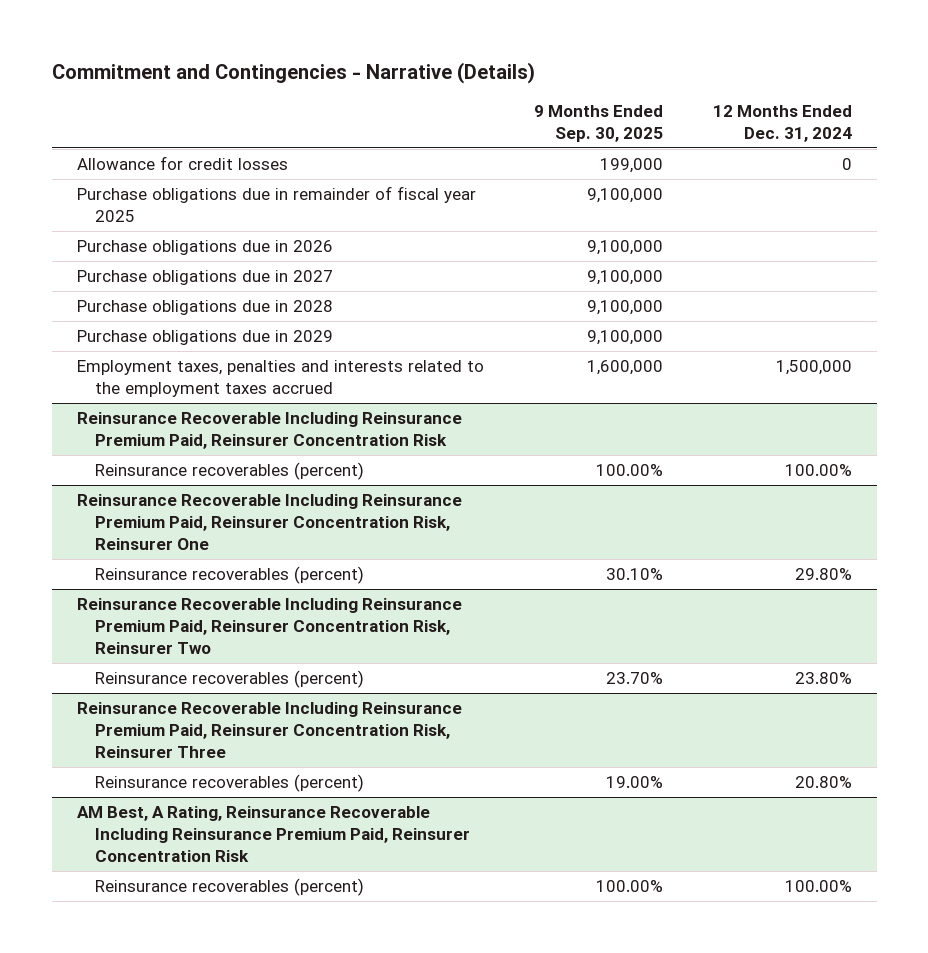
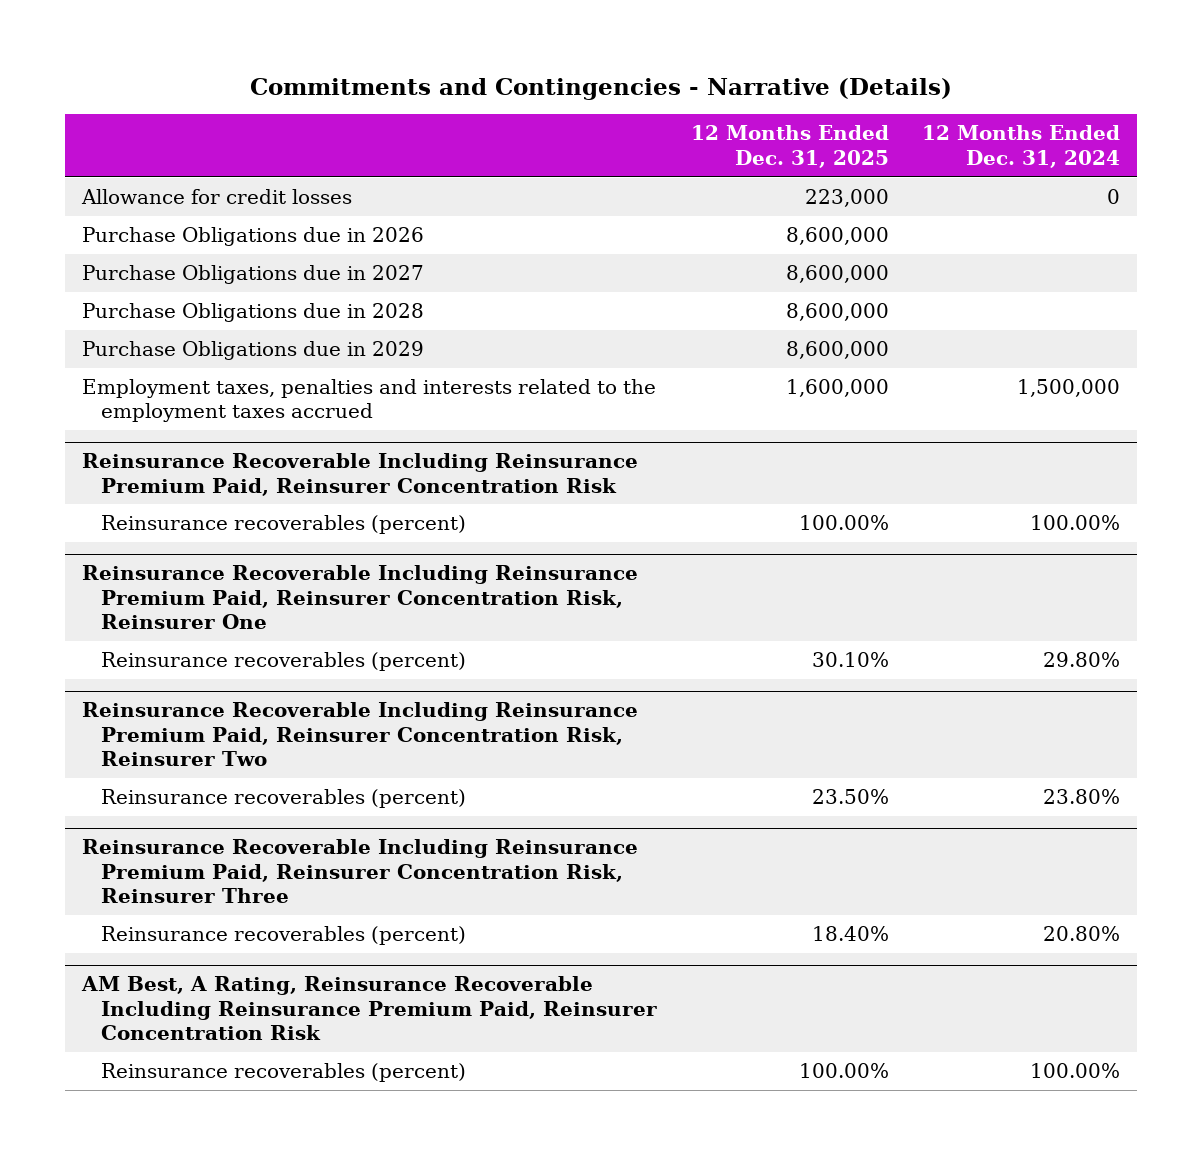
- Commitment and Contingencies - Narrative (Details)
+ Commitments and Contingencies - Narrative (Details)
- | 9 Months Ended Sep. 30, 2025 | 12 Months Ended Dec. 31, 2024
+ | 12 Months Ended Dec. 31, 2025 | 12 Months Ended Dec. 31, 2024
- Purchase obligations due in remainder of fiscal year 2025 | 9,100,000 |
- Purchase obligations due in 2026 | 9,100,000 |
- Purchase obligations due in 2027 | 9,100,000 |
- Purchase obligations due in 2028 | 9,100,000 |
- Purchase obligations due in 2029 | 9,100,000 |
+ Purchase Obligations due in 2026 | 8,600,000 |
+ Purchase Obligations due in 2027 | 8,600,000 |
+ Purchase Obligations due in 2028 | 8,600,000 |
+ Purchase Obligations due in 2029 | 8,600,000 |

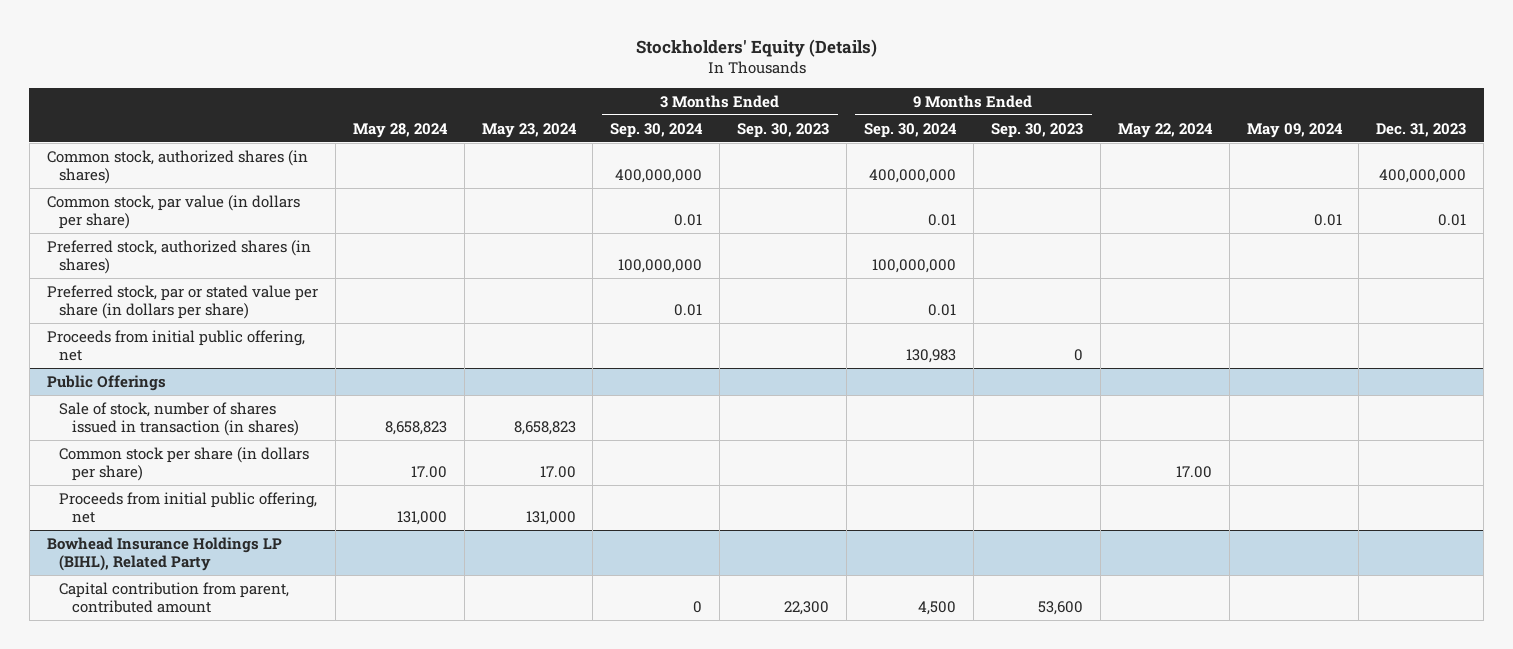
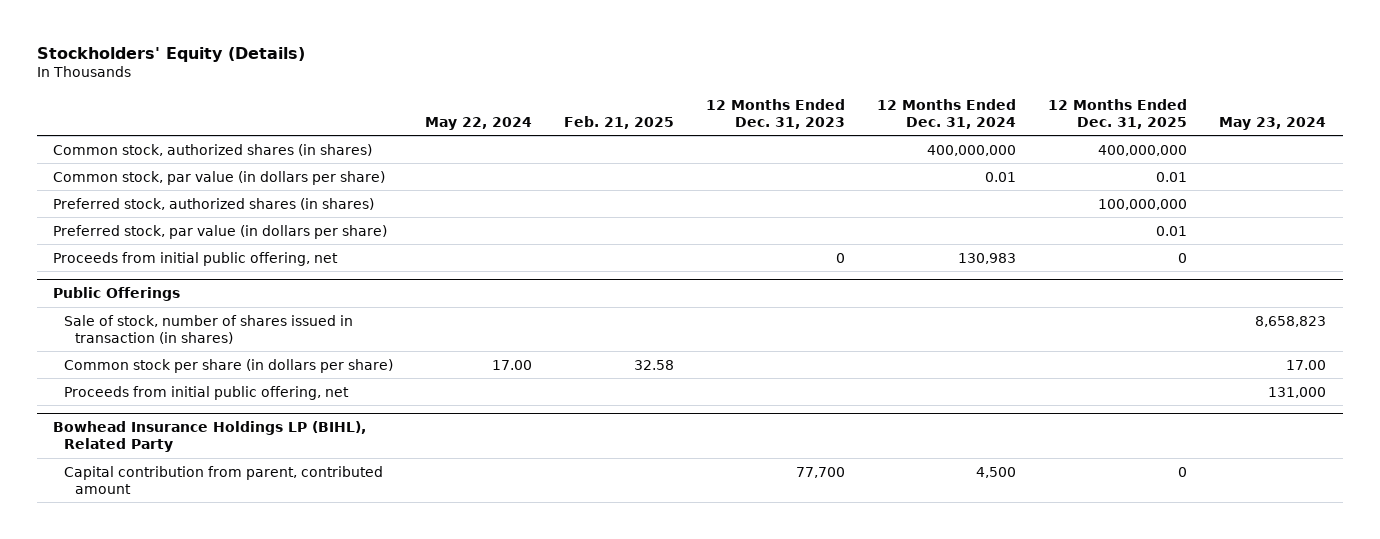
- | May 28, 2024 | May 23, 2024 | 3 Months Ended Sep. 30, 2024 | 3 Months Ended Sep. 30, 2023 | 9 Months Ended Sep. 30, 2024 | 9 Months Ended Sep. 30, 2023 | May 22, 2024 | May 09, 2024 | Dec. 31, 2023
+ | May 22, 2024 | Feb. 21, 2025 | 12 Months Ended Dec. 31, 2023 | 12 Months Ended Dec. 31, 2024 | 12 Months Ended Dec. 31, 2025 | May 23, 2024
- Preferred stock, par or stated value per share (in dollars per share) | | | 0.01 | | 0.01 | | | |
+ Preferred stock, par value (in dollars per share) | | | | | 0.01 |

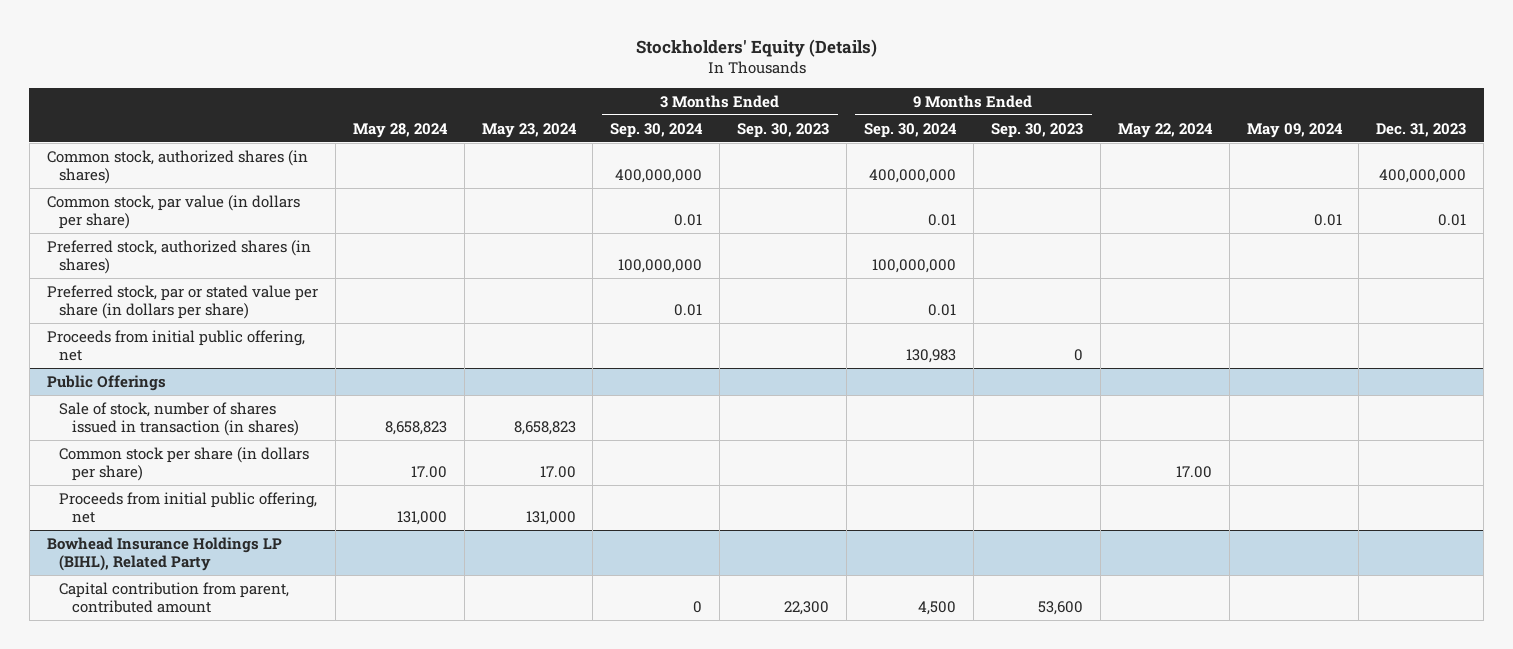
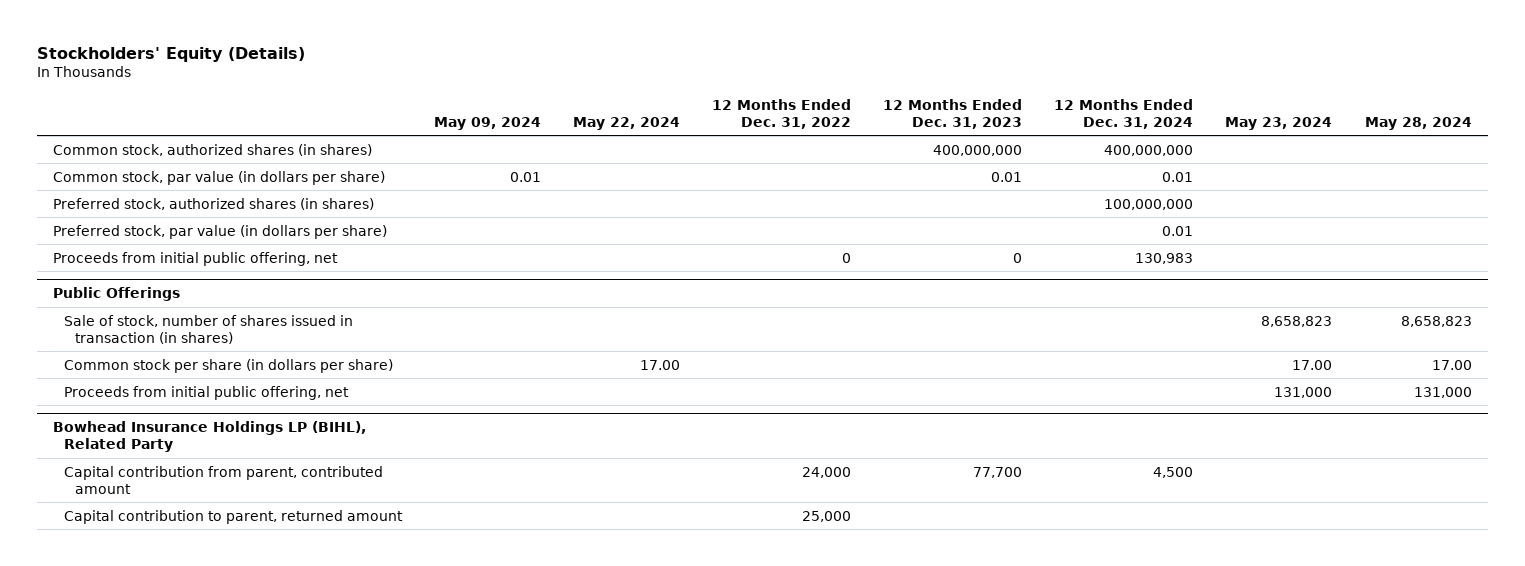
- | May 28, 2024 | May 23, 2024 | 3 Months Ended Sep. 30, 2024 | 3 Months Ended Sep. 30, 2023 | 9 Months Ended Sep. 30, 2024 | 9 Months Ended Sep. 30, 2023 | May 22, 2024 | May 09, 2024 | Dec. 31, 2023
+ | May 09, 2024 | May 22, 2024 | 12 Months Ended Dec. 31, 2022 | 12 Months Ended Dec. 31, 2023 | 12 Months Ended Dec. 31, 2024 | May 23, 2024 | May 28, 2024
- Preferred stock, par or stated value per share (in dollars per share) | | | 0.01 | | 0.01 | | | |
+ Preferred stock, par value (in dollars per share) | | | | | 0.01 | |
@ Bowhead Insurance Holdings LP (BIHL), Related Party
+ Capital contribution to parent, returned amount | | | 25,000 | | | |

